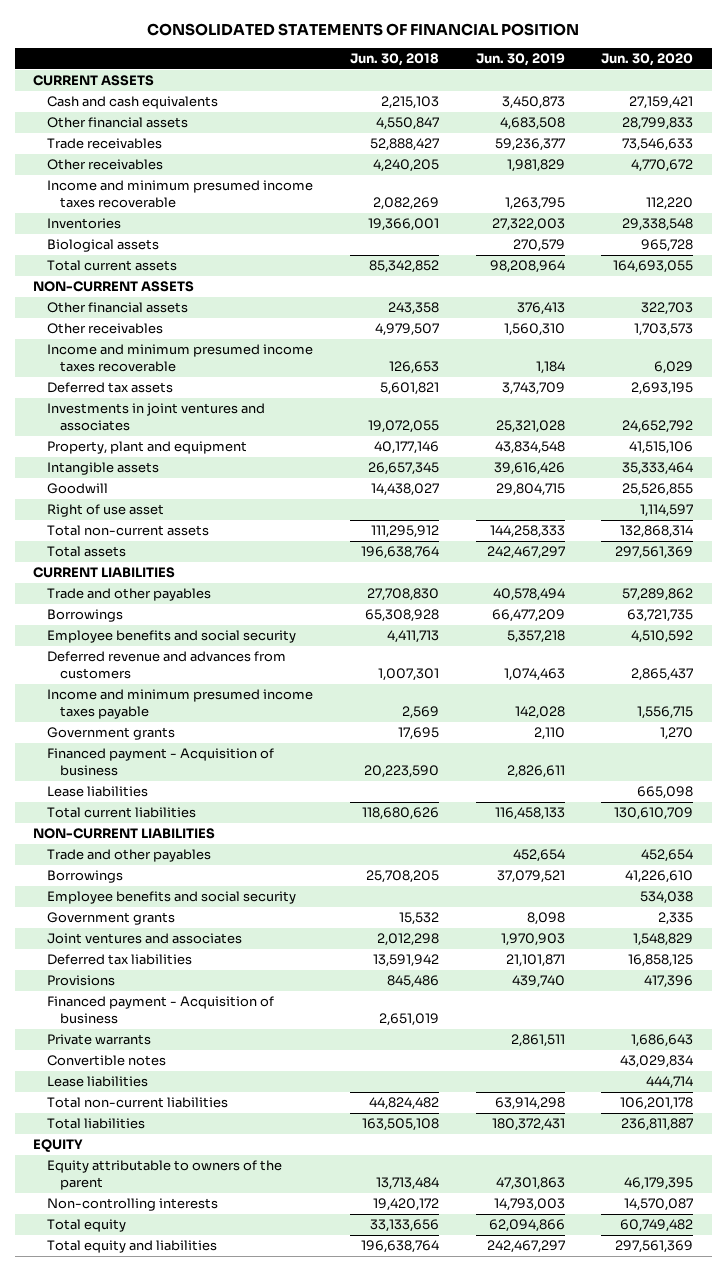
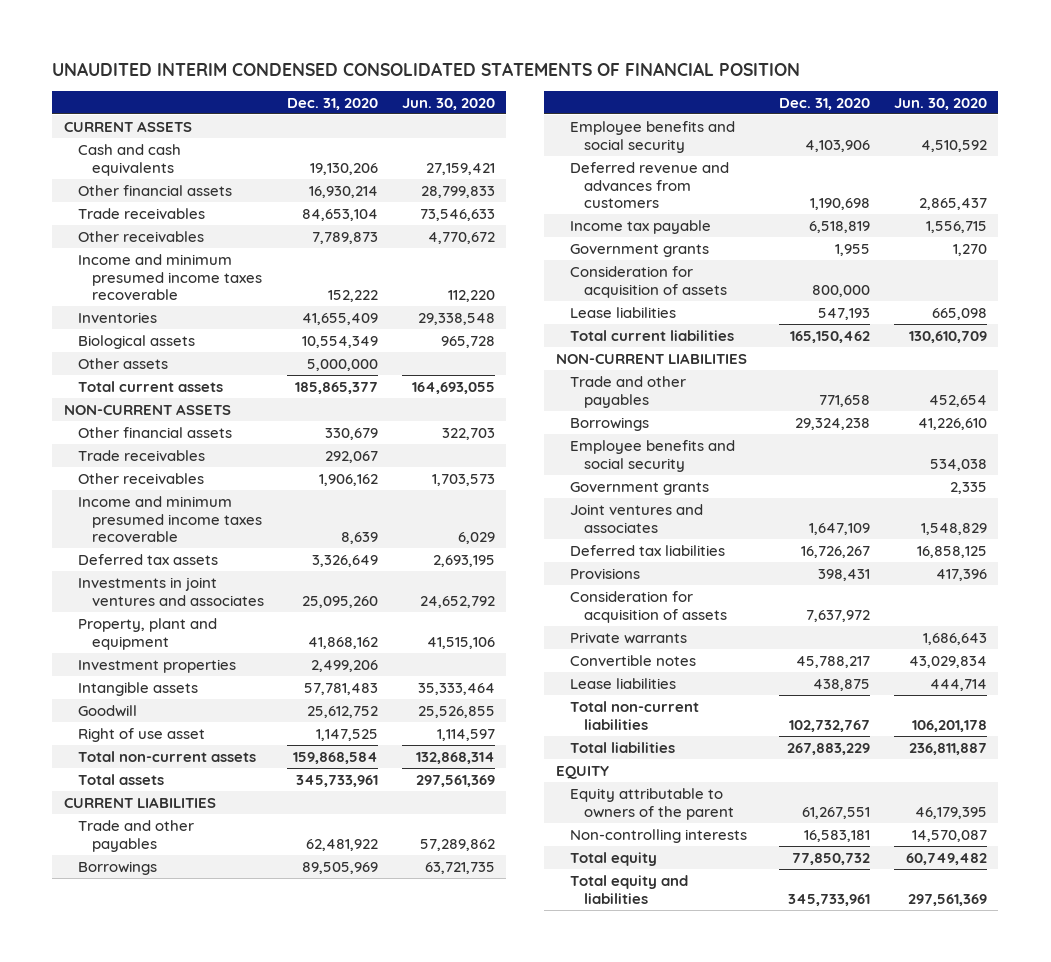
- CONSOLIDATED STATEMENTS OF FINANCIAL POSITION
+ UNAUDITED INTERIM CONDENSED CONSOLIDATED STATEMENTS OF FINANCIAL POSITION
- | Jun. 30, 2018 | Jun. 30, 2019 | Jun. 30, 2020
+ | Dec. 31, 2020 | Jun. 30, 2020
+ Other assets | 5,000,000 |
+ Trade receivables | 292,067 |
+ Investment properties | 2,499,206 |
- Income and minimum presumed income taxes payable | 2,569 | 142,028 | 1,556,715
+ Income tax payable | 6,518,819 | 1,556,715
- Financed payment - Acquisition of business | 20,223,590 | 2,826,611 |
+ Consideration for acquisition of assets | 800,000 |
- Financed payment - Acquisition of business | 2,651,019 | |
+ Consideration for acquisition of assets | 7,637,972 |

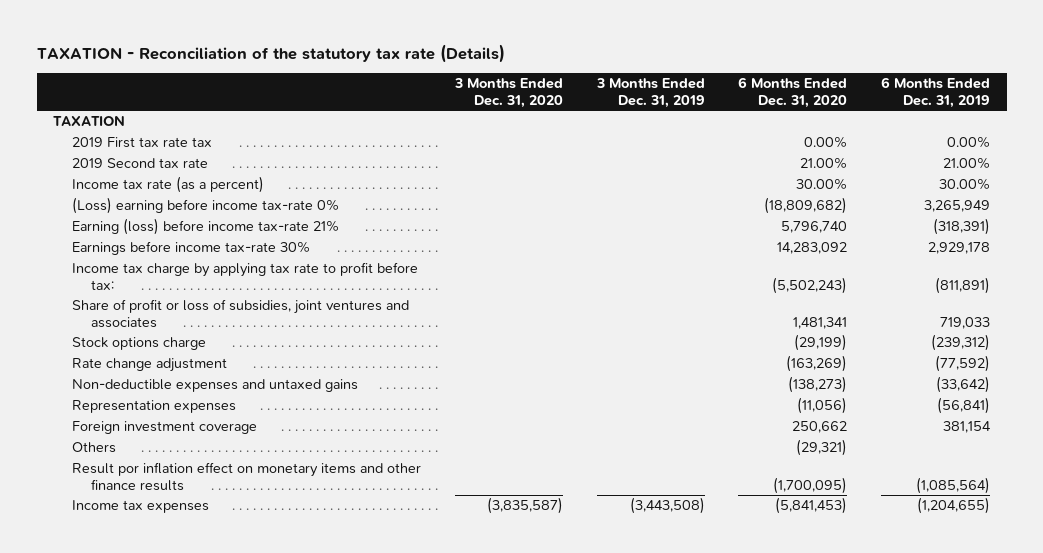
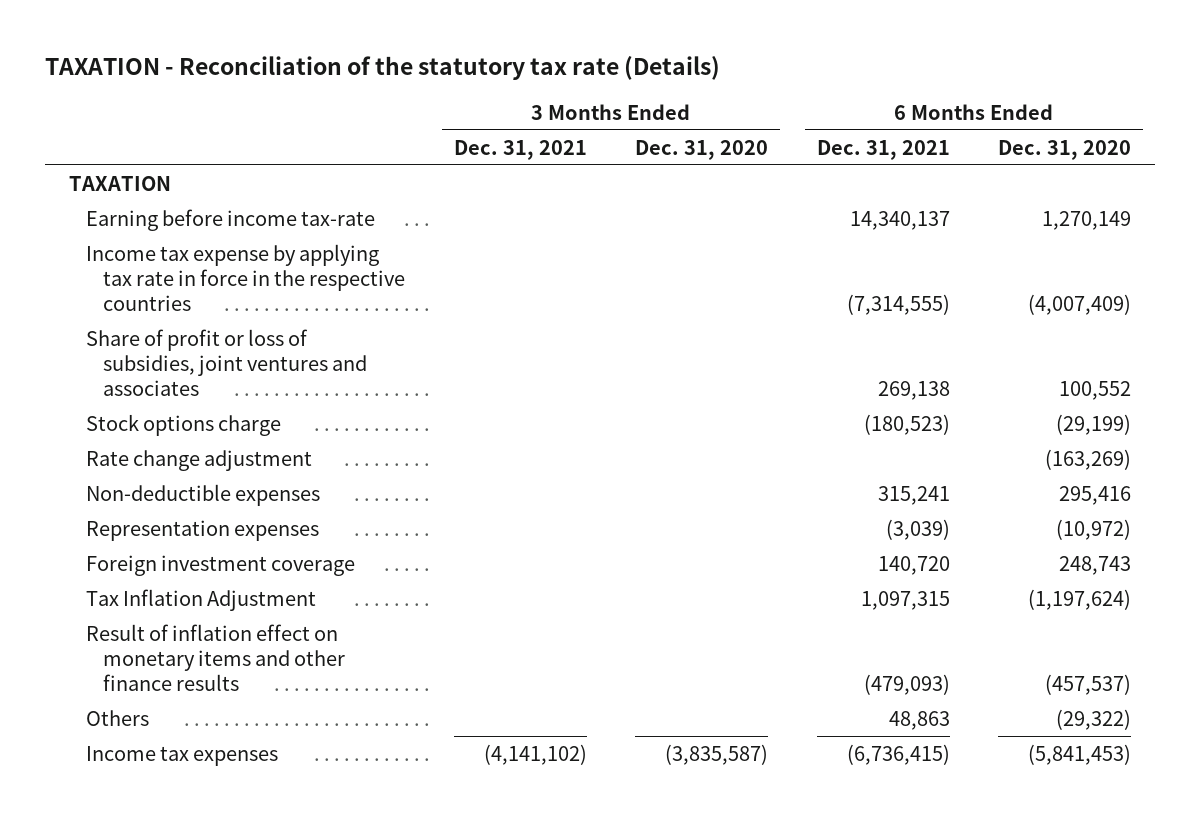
- | 3 Months Ended Dec. 31, 2020 | 3 Months Ended Dec. 31, 2019 | 6 Months Ended Dec. 31, 2020 | 6 Months Ended Dec. 31, 2019
+ | 3 Months Ended Dec. 31, 2021 | 3 Months Ended Dec. 31, 2020 | 6 Months Ended Dec. 31, 2021 | 6 Months Ended Dec. 31, 2020
- 2019 First tax rate tax | | | 0.00% | 0.00%
- 2019 Second tax rate | | | 21.00% | 21.00%
- Income tax rate (as a percent) | | | 30.00% | 30.00%
- (Loss) earning before income tax-rate 0% | | | (18,809,682) | 3,265,949
- Earning (loss) before income tax-rate 21% | | | 5,796,740 | (318,391)
- Earnings before income tax-rate 30% | | | 14,283,092 | 2,929,178
- Income tax charge by applying tax rate to profit before tax: | | | (5,502,243) | (811,891)
- Share of profit or loss of subsidies, joint ventures and associates | | | 1,481,341 | 719,033
+ Earning before income tax-rate | | | 14,340,137 | 1,270,149
+ Income tax expense by applying tax rate in force in the respective countries | | | (7,314,555) | (4,007,409)
+ Share of profit or loss of subsidies, joint ventures and associates | | | 269,138 | 100,552
- Non-deductible expenses and untaxed gains | | | (138,273) | (33,642)
- Representation expenses | | | (11,056) | (56,841)
- Foreign investment coverage | | | 250,662 | 381,154
- Others | | | (29,321) |
- Result por inflation effect on monetary items and other finance results | | | (1,700,095) | (1,085,564)
+ Non-deductible expenses | | | 315,241 | 295,416
+ Representation expenses | | | (3,039) | (10,972)
+ Foreign investment coverage | | | 140,720 | 248,743
+ Tax Inflation Adjustment | | | 1,097,315 | (1,197,624)
+ Result of inflation effect on monetary items and other finance results | | | (479,093) | (457,537)
+ Others | | | 48,863 | (29,322)

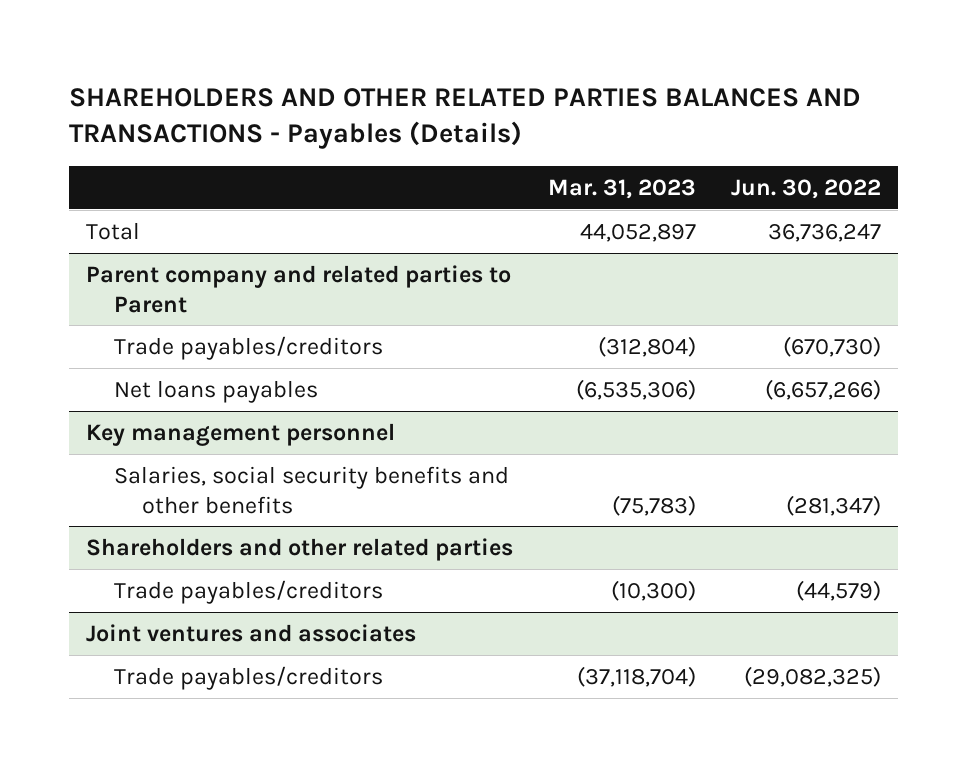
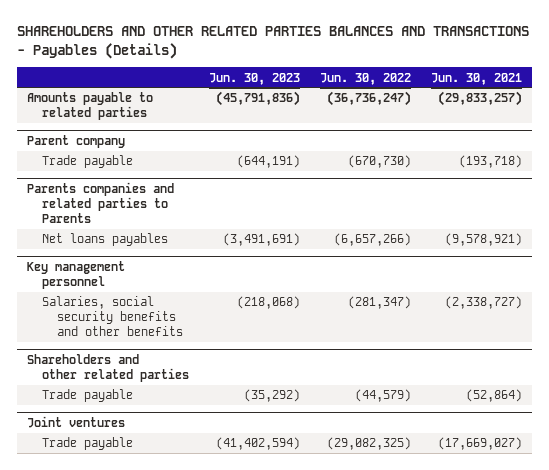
- | Mar. 31, 2023 | Jun. 30, 2022
+ | Jun. 30, 2023 | Jun. 30, 2022 | Jun. 30, 2021
- Total | 44,052,897 | 36,736,247
- Parent company and related parties to Parent
- Trade payables/creditors | (312,804) | (670,730)
+ Amounts payable to related parties | (45,791,836) | (36,736,247) | (29,833,257)
+ Parent company
+ Trade payable | (644,191) | (670,730) | (193,718)
+ Parents companies and related parties to Parents
@ Shareholders and other related parties
- Trade payables/creditors | (10,300) | (44,579)
- Joint ventures and associates
- Trade payables/creditors | (37,118,704) | (29,082,325)
@ Shareholders and other related parties
+ Trade payable | (35,292) | (44,579) | (52,864)
+ Joint ventures
+ Trade payable | (41,402,594) | (29,082,325) | (17,669,027)

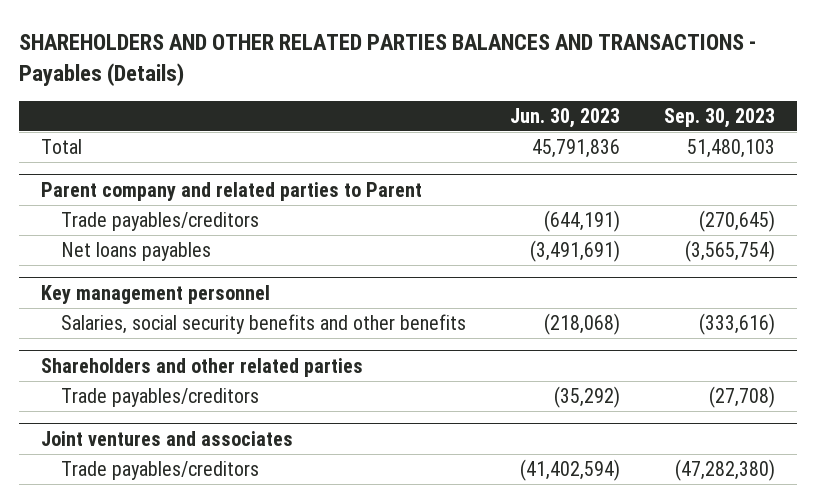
- | Jun. 30, 2023 | Jun. 30, 2022 | Jun. 30, 2021
+ | Jun. 30, 2023 | Sep. 30, 2023
- Amounts payable to related parties | (45,791,836) | (36,736,247) | (29,833,257)
- Parent company
- Trade payable | (644,191) | (670,730) | (193,718)
- Parents companies and related parties to Parents
+ Total | 45,791,836 | 51,480,103
+ Parent company and related parties to Parent
+ Trade payables/creditors | (644,191) | (270,645)
@ Shareholders and other related parties
- Trade payable | (35,292) | (44,579) | (52,864)
- Joint ventures
- Trade payable | (41,402,594) | (29,082,325) | (17,669,027)
@ Shareholders and other related parties
+ Trade payables/creditors | (35,292) | (27,708)
+ Joint ventures and associates
+ Trade payables/creditors | (41,402,594) | (47,282,380)

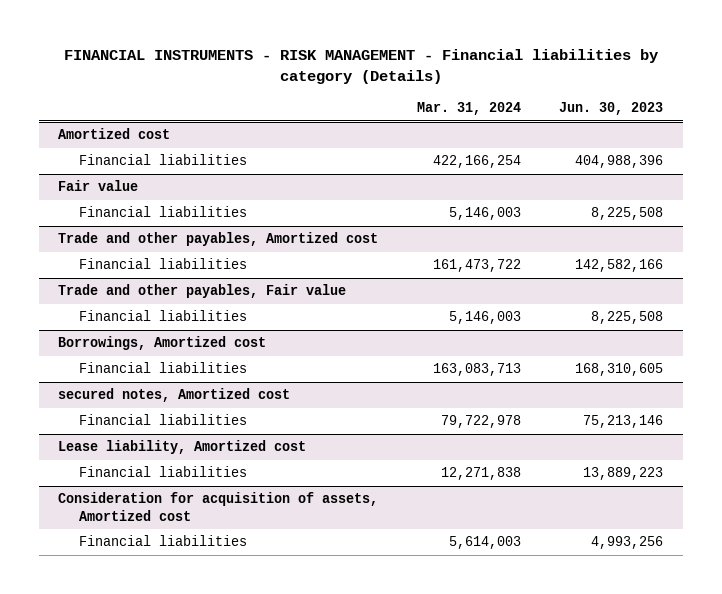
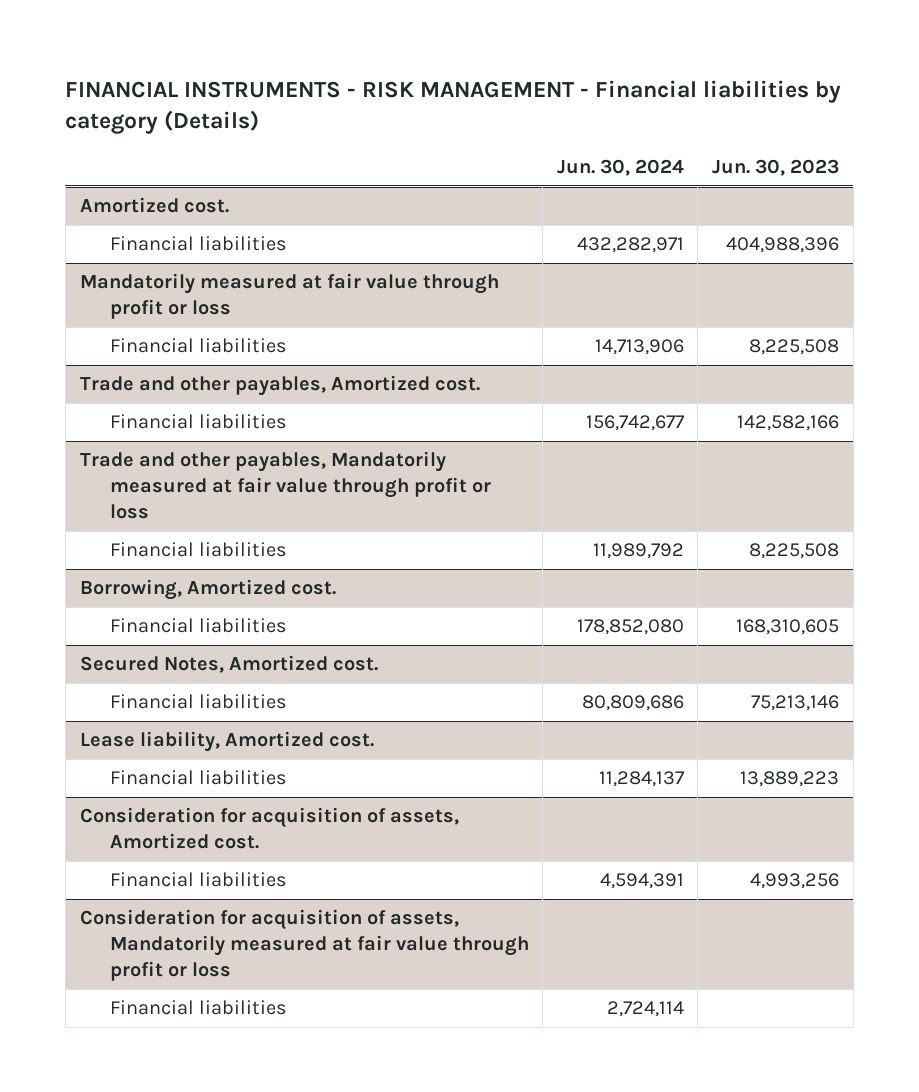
- | Mar. 31, 2024 | Jun. 30, 2023
+ | Jun. 30, 2024 | Jun. 30, 2023
- Amortized cost
+ Amortized cost.
- Fair value
+ Mandatorily measured at fair value through profit or loss
- Trade and other payables, Amortized cost
+ Trade and other payables, Amortized cost.
- Trade and other payables, Fair value
+ Trade and other payables, Mandatorily measured at fair value through profit or loss
- Borrowings, Amortized cost
+ Borrowing, Amortized cost.
- secured notes, Amortized cost
+ Secured Notes, Amortized cost.
- Lease liability, Amortized cost
+ Lease liability, Amortized cost.
- Consideration for acquisition of assets, Amortized cost
+ Consideration for acquisition of assets, Amortized cost.
+ Consideration for acquisition of assets, Mandatorily measured at fair value through profit or loss
+ Financial liabilities | 2,724,114 |

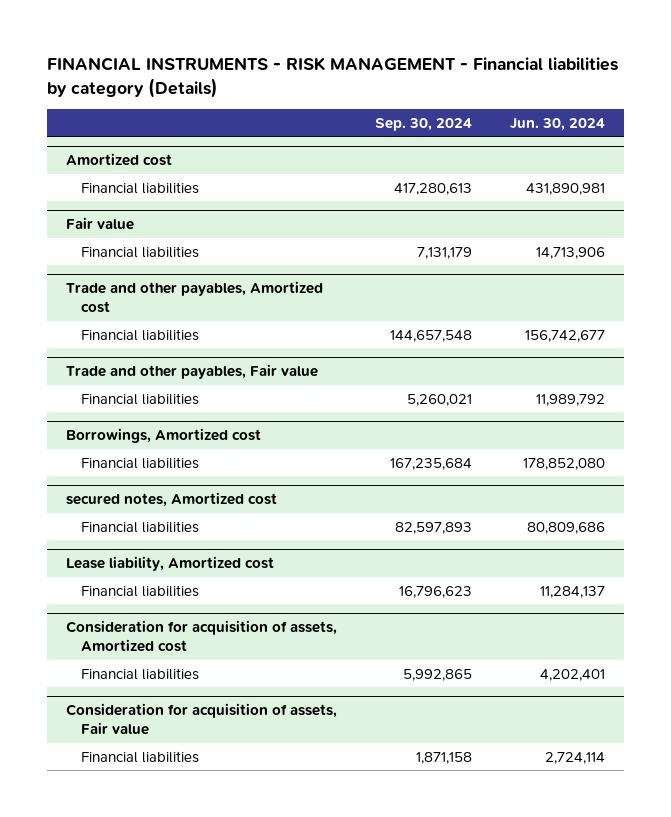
- | Jun. 30, 2024 | Jun. 30, 2023
+ | Sep. 30, 2024 | Jun. 30, 2024
- Amortized cost.
- Financial liabilities | 432,282,971 | 404,988,396
- Mandatorily measured at fair value through profit or loss
+ Amortized cost
+ Financial liabilities | 417,280,613 | 431,890,981
+ Fair value
- Trade and other payables, Amortized cost.
+ Trade and other payables, Amortized cost
- Trade and other payables, Mandatorily measured at fair value through profit or loss
+ Trade and other payables, Fair value
- Borrowing, Amortized cost.
+ Borrowings, Amortized cost
- Secured Notes, Amortized cost.
+ secured notes, Amortized cost
- Lease liability, Amortized cost.
+ Lease liability, Amortized cost
- Consideration for acquisition of assets, Amortized cost.
- Financial liabilities | 4,594,391 | 4,993,256
- Consideration for acquisition of assets, Mandatorily measured at fair value through profit or loss
+ Consideration for acquisition of assets, Amortized cost
+ Financial liabilities | 5,992,865 | 4,202,401
+ Consideration for acquisition of assets, Fair value

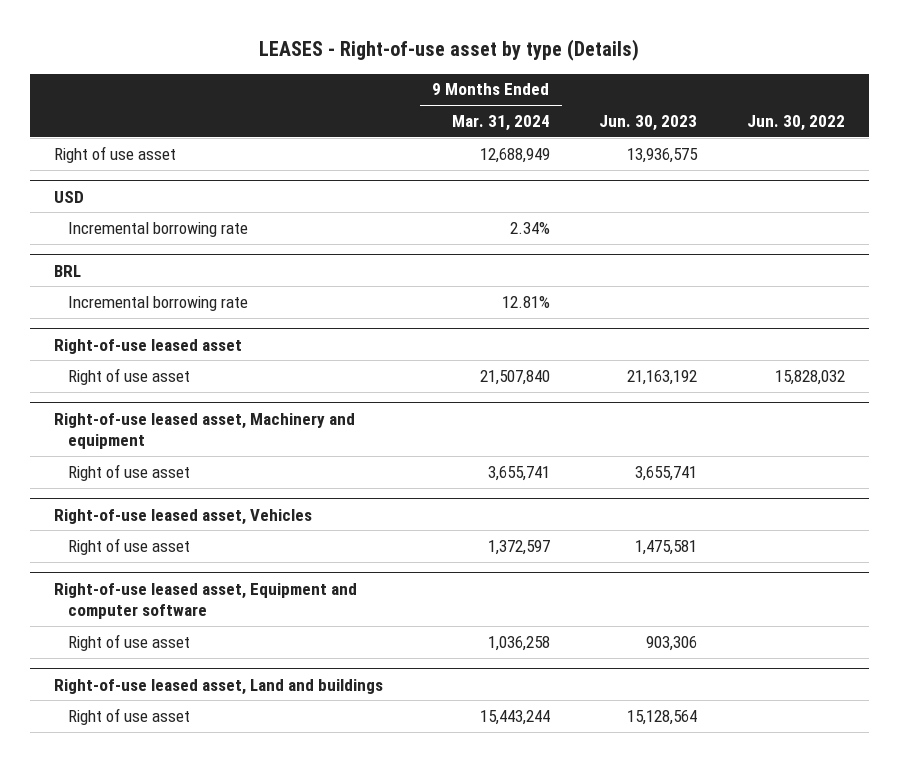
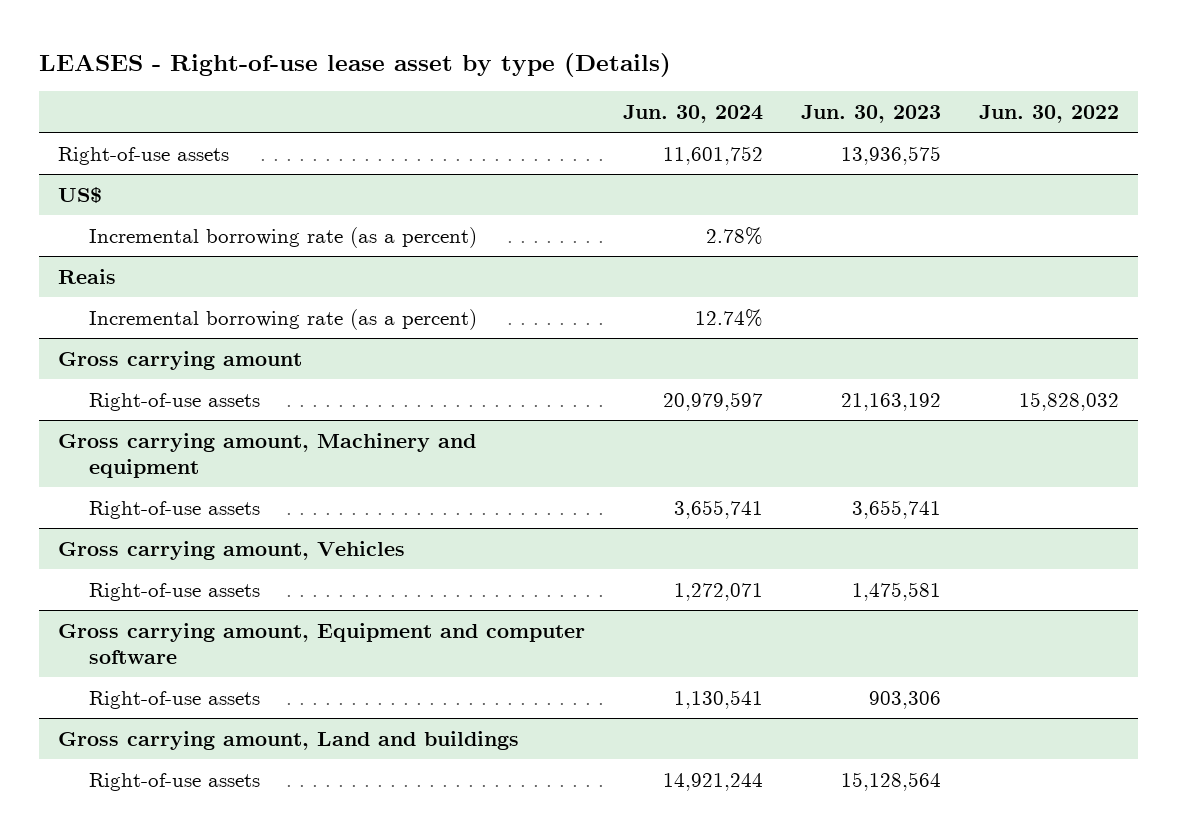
- LEASES - Right-of-use asset by type (Details)
+ LEASES - Right-of-use lease asset by type (Details)
- | 9 Months Ended Mar. 31, 2024 | Jun. 30, 2023 | Jun. 30, 2022
+ | Jun. 30, 2024 | Jun. 30, 2023 | Jun. 30, 2022
- Right of use asset | 12,688,949 | 13,936,575 |
- USD
- Incremental borrowing rate | 2.34% | |
- BRL
- Incremental borrowing rate | 12.81% | |
- Right-of-use leased asset
- Right of use asset | 21,507,840 | 21,163,192 | 15,828,032
- Right-of-use leased asset, Machinery and equipment
- Right of use asset | 3,655,741 | 3,655,741 |
- Right-of-use leased asset, Vehicles
- Right of use asset | 1,372,597 | 1,475,581 |
- Right-of-use leased asset, Equipment and computer software
- Right of use asset | 1,036,258 | 903,306 |
- Right-of-use leased asset, Land and buildings
- Right of use asset | 15,443,244 | 15,128,564 |
+ Right-of-use assets | 11,601,752 | 13,936,575 |
+ US$
+ Incremental borrowing rate (as a percent) | 2.78% | |
+ Reais
+ Incremental borrowing rate (as a percent) | 12.74% | |
+ Gross carrying amount
+ Right-of-use assets | 20,979,597 | 21,163,192 | 15,828,032
+ Gross carrying amount, Machinery and equipment
+ Right-of-use assets | 3,655,741 | 3,655,741 |
+ Gross carrying amount, Vehicles
+ Right-of-use assets | 1,272,071 | 1,475,581 |
+ Gross carrying amount, Equipment and computer software
+ Right-of-use assets | 1,130,541 | 903,306 |
+ Gross carrying amount, Land and buildings
+ Right-of-use assets | 14,921,244 | 15,128,564 |

